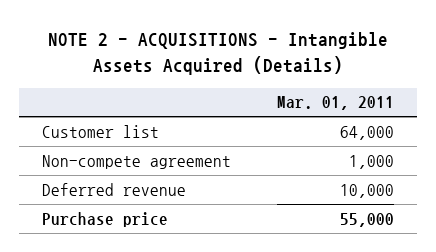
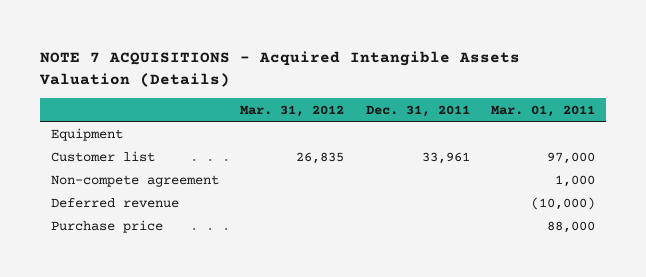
- NOTE 2 - ACQUISITIONS - Intangible Assets Acquired (Details)
+ NOTE 7 ACQUISITIONS - Acquired Intangible Assets Valuation (Details)
- | Mar. 01, 2011
+ | Mar. 31, 2012 | Dec. 31, 2011 | Mar. 01, 2011
- Customer list | 64,000
+ Equipment
+ Customer list | 26,835 | 33,961 | 97,000
- Deferred revenue | 10,000
- Purchase price | 55,000
+ Deferred revenue | | | (10,000)
+ Purchase price | | | 88,000

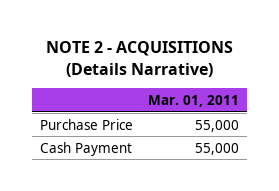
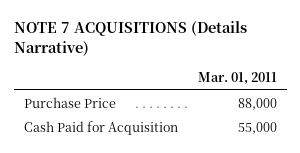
- NOTE 2 - ACQUISITIONS (Details Narrative)
+ NOTE 7 ACQUISITIONS (Details Narrative)
- Purchase Price | 55,000
- Cash Payment | 55,000
+ Purchase Price | 88,000
+ Cash Paid for Acquisition | 55,000

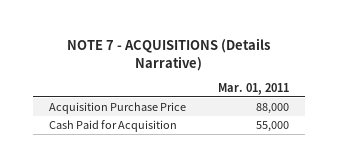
- NOTE 7 ACQUISITIONS (Details Narrative)
+ NOTE 7 - ACQUISITIONS (Details Narrative)
- Purchase Price | 88,000
+ Acquisition Purchase Price | 88,000

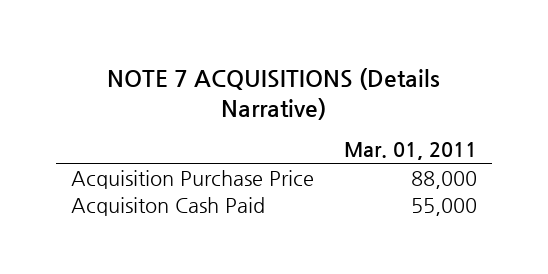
- NOTE 7 - ACQUISITIONS (Details Narrative)
+ NOTE 7 ACQUISITIONS (Details Narrative)
- Cash Paid for Acquisition | 55,000
+ Acquisiton Cash Paid | 55,000

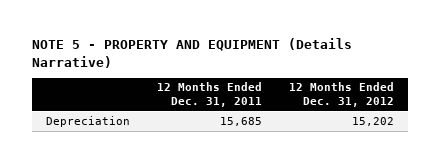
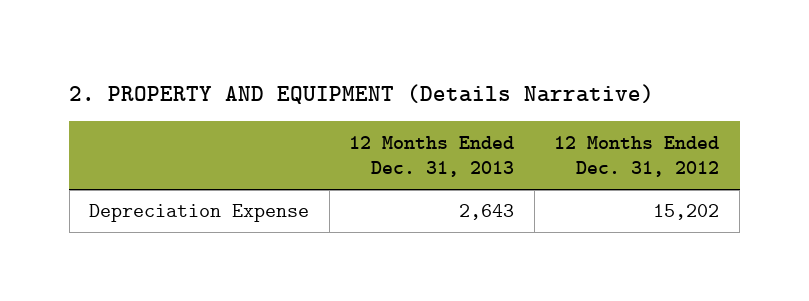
- NOTE 5 - PROPERTY AND EQUIPMENT (Details Narrative)
+ 2. PROPERTY AND EQUIPMENT (Details Narrative)
- | 12 Months Ended Dec. 31, 2011 | 12 Months Ended Dec. 31, 2012
+ | 12 Months Ended Dec. 31, 2013 | 12 Months Ended Dec. 31, 2012
- Depreciation | 15,685 | 15,202
+ Depreciation Expense | 2,643 | 15,202

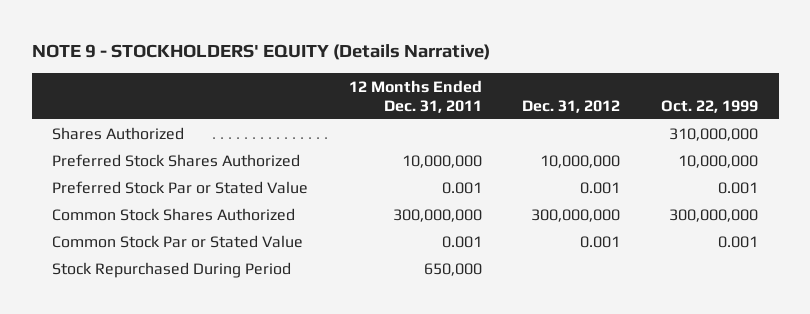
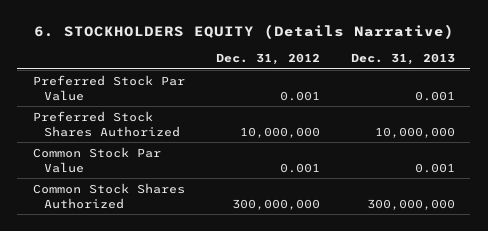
- NOTE 9 - STOCKHOLDERS' EQUITY (Details Narrative)
+ 6. STOCKHOLDERS EQUITY (Details Narrative)
- | 12 Months Ended Dec. 31, 2011 | Dec. 31, 2012 | Oct. 22, 1999
+ | Dec. 31, 2012 | Dec. 31, 2013
- Shares Authorized | | | 310,000,000
+ Preferred Stock Par Value | 0.001 | 0.001
- Preferred Stock Par or Stated Value | 0.001 | 0.001 | 0.001
+ Common Stock Par Value | 0.001 | 0.001
- Common Stock Par or Stated Value | 0.001 | 0.001 | 0.001
- Stock Repurchased During Period | 650,000 | |

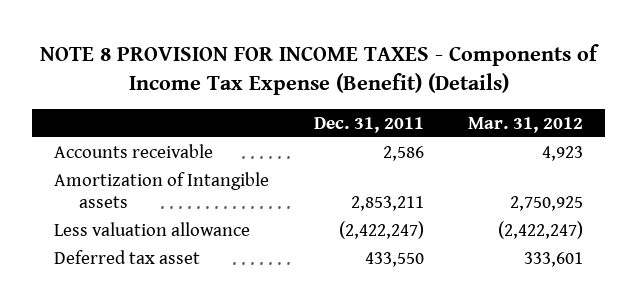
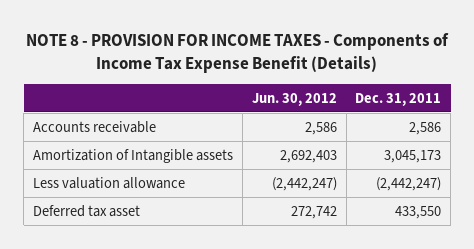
- NOTE 8 PROVISION FOR INCOME TAXES - Components of Income Tax Expense (Benefit) (Details)
+ NOTE 8 - PROVISION FOR INCOME TAXES - Components of Income Tax Expense Benefit (Details)
- | Dec. 31, 2011 | Mar. 31, 2012
+ | Jun. 30, 2012 | Dec. 31, 2011
- Amortization of Intangible assets | 2,853,211 | 2,750,925
- Less valuation allowance | (2,422,247) | (2,422,247)
+ Amortization of Intangible assets | 2,692,403 | 3,045,173
+ Less valuation allowance | (2,442,247) | (2,442,247)

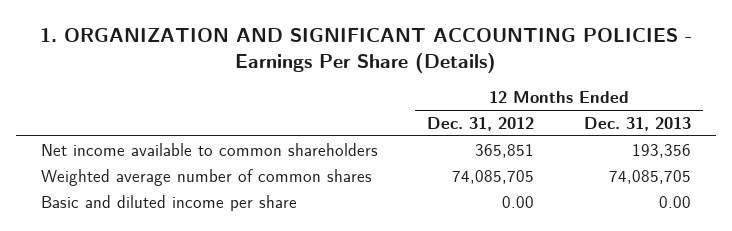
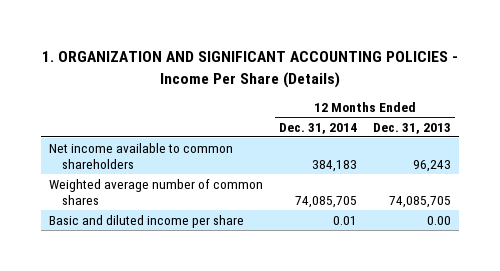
- 1. ORGANIZATION AND SIGNIFICANT ACCOUNTING POLICIES - Earnings Per Share (Details)
+ 1. ORGANIZATION AND SIGNIFICANT ACCOUNTING POLICIES - Income Per Share (Details)
- | 12 Months Ended Dec. 31, 2012 | 12 Months Ended Dec. 31, 2013
+ | 12 Months Ended Dec. 31, 2014 | 12 Months Ended Dec. 31, 2013
- Net income available to common shareholders | 365,851 | 193,356
+ Net income available to common shareholders | 384,183 | 96,243

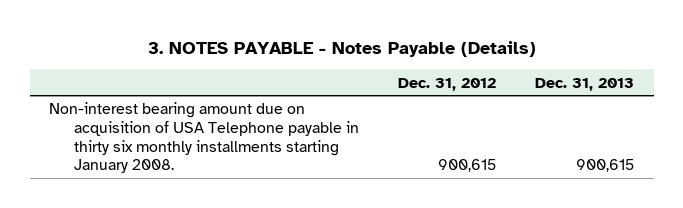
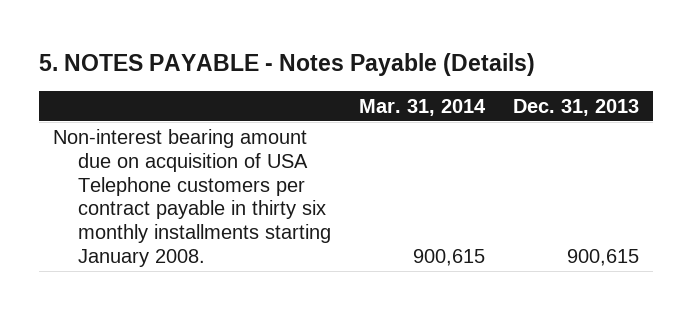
- 3. NOTES PAYABLE - Notes Payable (Details)
+ 5. NOTES PAYABLE - Notes Payable (Details)
- | Dec. 31, 2012 | Dec. 31, 2013
+ | Mar. 31, 2014 | Dec. 31, 2013
- Non-interest bearing amount due on acquisition of USA Telephone payable in thirty six monthly installments starting January 2008. | 900,615 | 900,615
+ Non-interest bearing amount due on acquisition of USA Telephone customers per contract payable in thirty six monthly installments starting January 2008. | 900,615 | 900,615

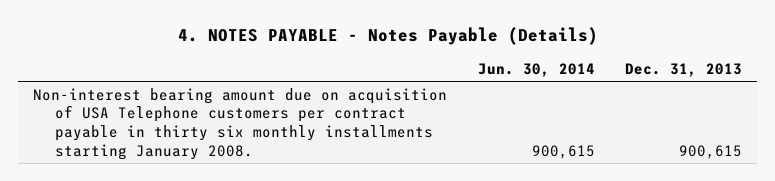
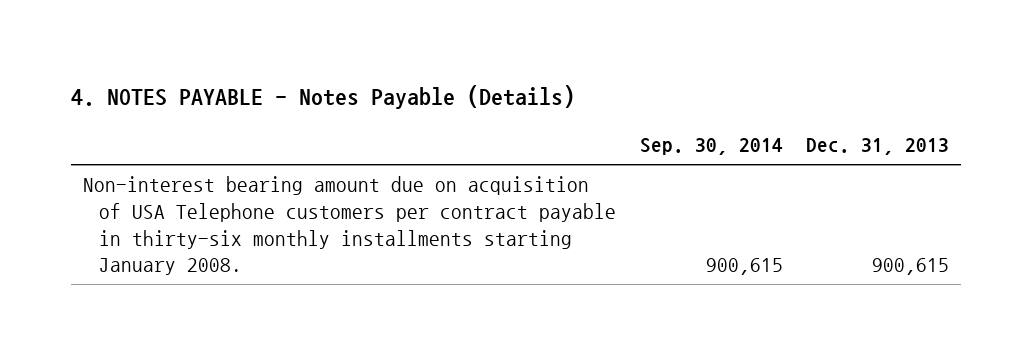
- | Jun. 30, 2014 | Dec. 31, 2013
+ | Sep. 30, 2014 | Dec. 31, 2013
- Non-interest bearing amount due on acquisition of USA Telephone customers per contract payable in thirty six monthly installments starting January 2008. | 900,615 | 900,615
+ Non-interest bearing amount due on acquisition of USA Telephone customers per contract payable in thirty-six monthly installments starting January 2008. | 900,615 | 900,615

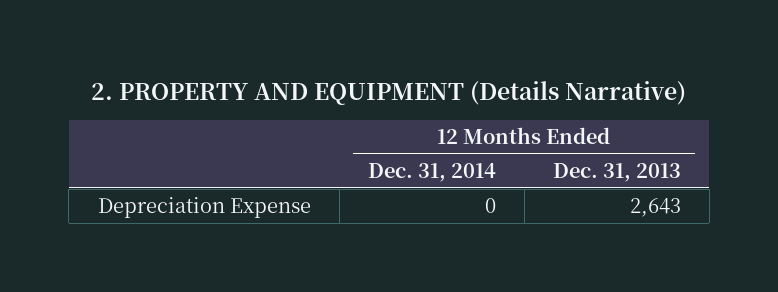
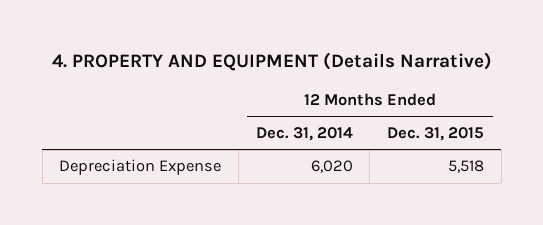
- 2. PROPERTY AND EQUIPMENT (Details Narrative)
+ 4. PROPERTY AND EQUIPMENT (Details Narrative)
- | 12 Months Ended Dec. 31, 2014 | 12 Months Ended Dec. 31, 2013
+ | 12 Months Ended Dec. 31, 2014 | 12 Months Ended Dec. 31, 2015
- Depreciation Expense | 0 | 2,643
+ Depreciation Expense | 6,020 | 5,518

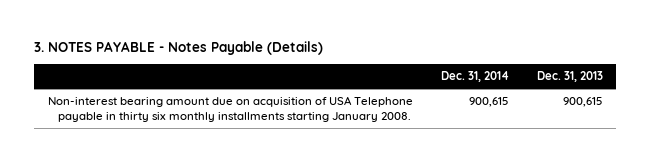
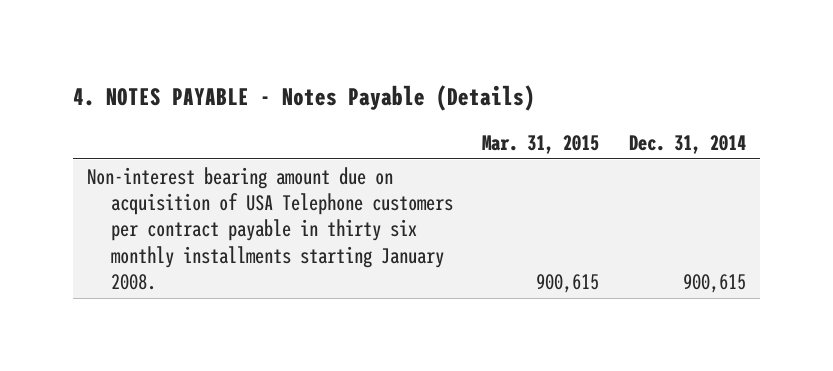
- 3. NOTES PAYABLE - Notes Payable (Details)
+ 4. NOTES PAYABLE - Notes Payable (Details)
- | Dec. 31, 2014 | Dec. 31, 2013
+ | Mar. 31, 2015 | Dec. 31, 2014
- Non-interest bearing amount due on acquisition of USA Telephone payable in thirty six monthly installments starting January 2008. | 900,615 | 900,615
+ Non-interest bearing amount due on acquisition of USA Telephone customers per contract payable in thirty six monthly installments starting January 2008. | 900,615 | 900,615

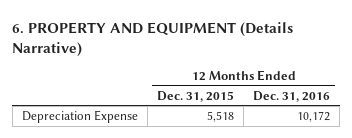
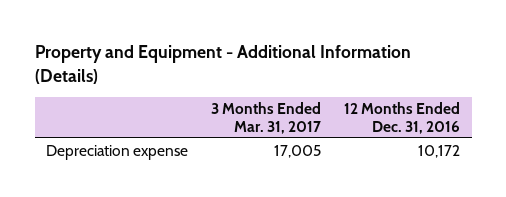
- 6. PROPERTY AND EQUIPMENT (Details Narrative)
+ Property and Equipment - Additional Information (Details)
- | 12 Months Ended Dec. 31, 2015 | 12 Months Ended Dec. 31, 2016
+ | 3 Months Ended Mar. 31, 2017 | 12 Months Ended Dec. 31, 2016
- Depreciation Expense | 5,518 | 10,172
+ Depreciation expense | 17,005 | 10,172

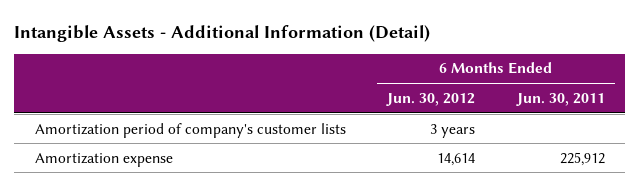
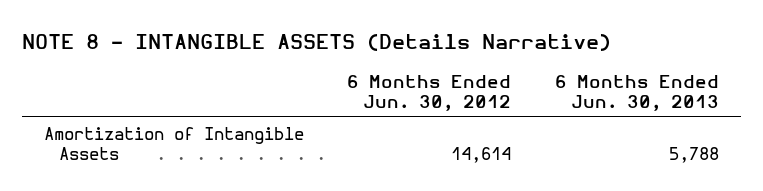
- Intangible Assets - Additional Information (Detail)
+ NOTE 8 - INTANGIBLE ASSETS (Details Narrative)
- | 6 Months Ended Jun. 30, 2012 | 6 Months Ended Jun. 30, 2011
+ | 6 Months Ended Jun. 30, 2012 | 6 Months Ended Jun. 30, 2013
- Amortization period of company's customer lists | 3 years |
- Amortization expense | 14,614 | 225,912
+ Amortization of Intangible Assets | 14,614 | 5,788

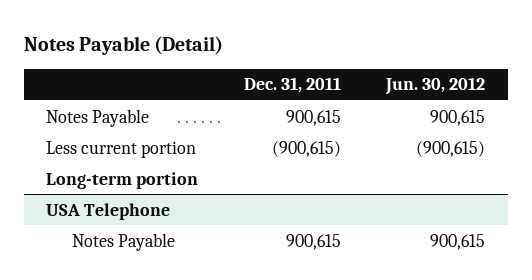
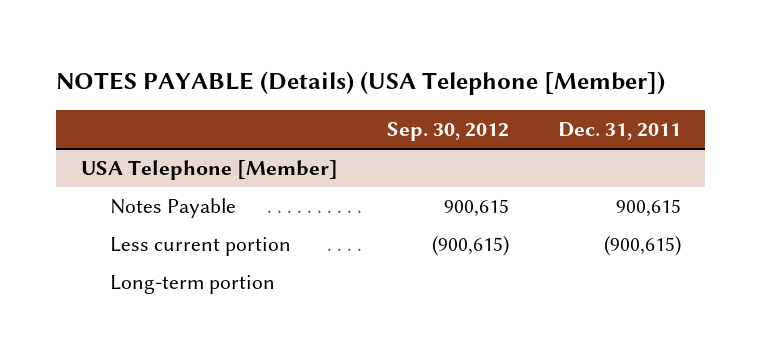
- Notes Payable (Detail)
+ NOTES PAYABLE (Details) (USA Telephone [Member])
- | Dec. 31, 2011 | Jun. 30, 2012
+ | Sep. 30, 2012 | Dec. 31, 2011
+ USA Telephone [Member]
- USA Telephone
- Notes Payable | 900,615 | 900,615

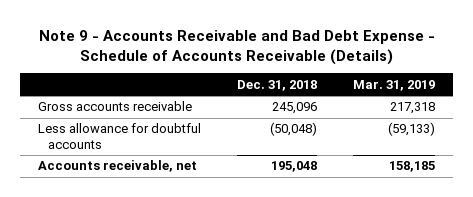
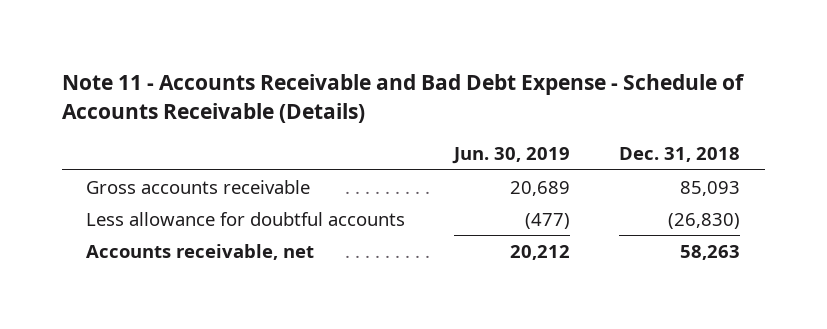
- Note 9 - Accounts Receivable and Bad Debt Expense - Schedule of Accounts Receivable (Details)
+ Note 11 - Accounts Receivable and Bad Debt Expense - Schedule of Accounts Receivable (Details)
- | Dec. 31, 2018 | Mar. 31, 2019
+ | Jun. 30, 2019 | Dec. 31, 2018
- Gross accounts receivable | 245,096 | 217,318
- Less allowance for doubtful accounts | (50,048) | (59,133)
- Accounts receivable, net | 195,048 | 158,185
+ Gross accounts receivable | 20,689 | 85,093
+ Less allowance for doubtful accounts | (477) | (26,830)
+ Accounts receivable, net | 20,212 | 58,263

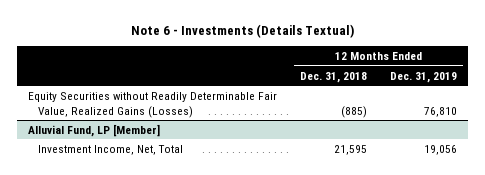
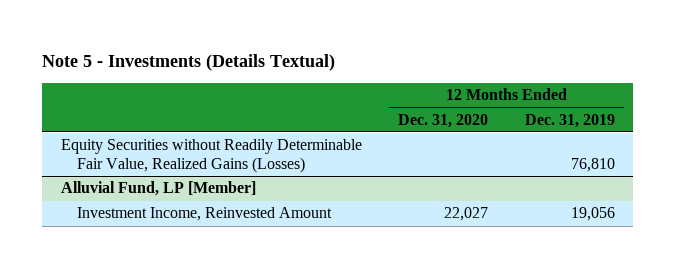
- Note 6 - Investments (Details Textual)
+ Note 5 - Investments (Details Textual)
- | 12 Months Ended Dec. 31, 2018 | 12 Months Ended Dec. 31, 2019
+ | 12 Months Ended Dec. 31, 2020 | 12 Months Ended Dec. 31, 2019
@ Alluvial Fund, LP [Member]
- Investment Income, Net, Total | 21,595 | 19,056
+ Investment Income, Reinvested Amount | 22,027 | 19,056

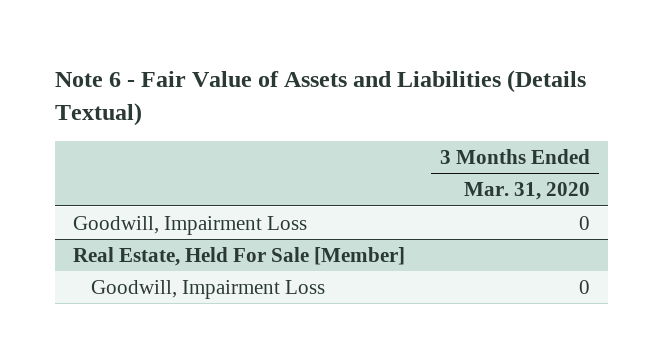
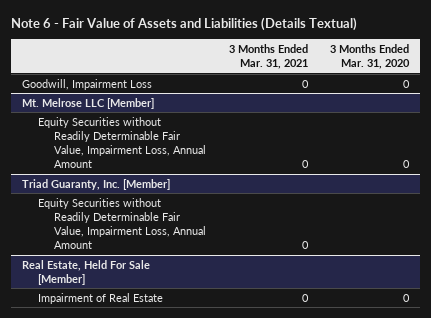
- | 3 Months Ended Mar. 31, 2020
+ | 3 Months Ended Mar. 31, 2021 | 3 Months Ended Mar. 31, 2020
+ Mt. Melrose LLC [Member]
+ Equity Securities without Readily Determinable Fair Value, Impairment Loss, Annual Amount | 0 | 0
+ Triad Guaranty, Inc. [Member]
+ Equity Securities without Readily Determinable Fair Value, Impairment Loss, Annual Amount | 0 |
@ Real Estate, Held For Sale [Member]
- Goodwill, Impairment Loss | 0
+ Impairment of Real Estate | 0 | 0

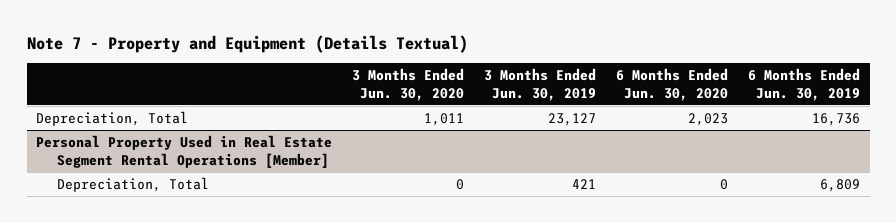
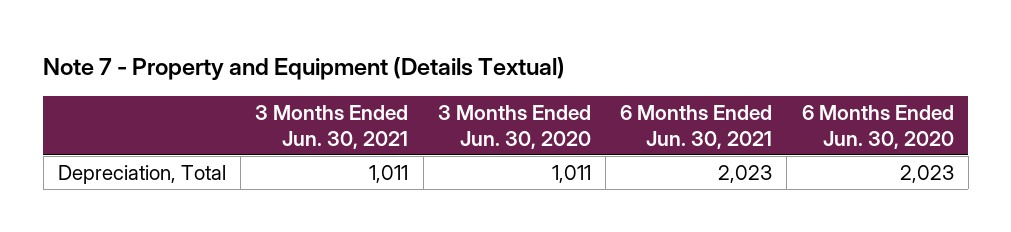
- | 3 Months Ended Jun. 30, 2020 | 3 Months Ended Jun. 30, 2019 | 6 Months Ended Jun. 30, 2020 | 6 Months Ended Jun. 30, 2019
+ | 3 Months Ended Jun. 30, 2021 | 3 Months Ended Jun. 30, 2020 | 6 Months Ended Jun. 30, 2021 | 6 Months Ended Jun. 30, 2020
- Personal Property Used in Real Estate Segment Rental Operations [Member]
- Depreciation, Total | 0 | 421 | 0 | 6,809

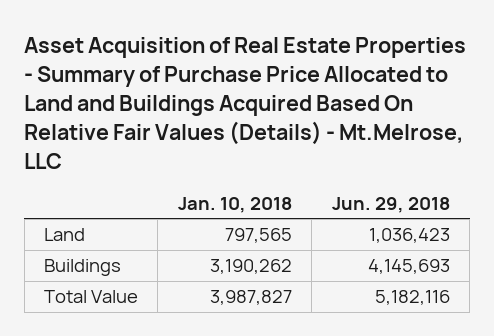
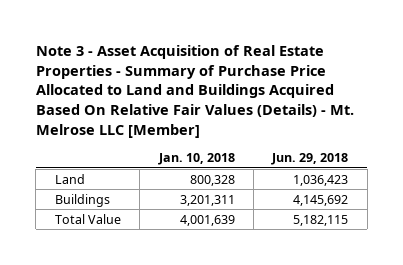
- Asset Acquisition of Real Estate Properties - Summary of Purchase Price Allocated to Land and Buildings Acquired Based On Relative Fair Values (Details) - Mt.Melrose, LLC
+ Note 3 - Asset Acquisition of Real Estate Properties - Summary of Purchase Price Allocated to Land and Buildings Acquired Based On Relative Fair Values (Details) - Mt. Melrose LLC [Member]
- Land | 797,565 | 1,036,423
- Buildings | 3,190,262 | 4,145,693
- Total Value | 3,987,827 | 5,182,116
+ Land | 800,328 | 1,036,423
+ Buildings | 3,201,311 | 4,145,692
+ Total Value | 4,001,639 | 5,182,115

